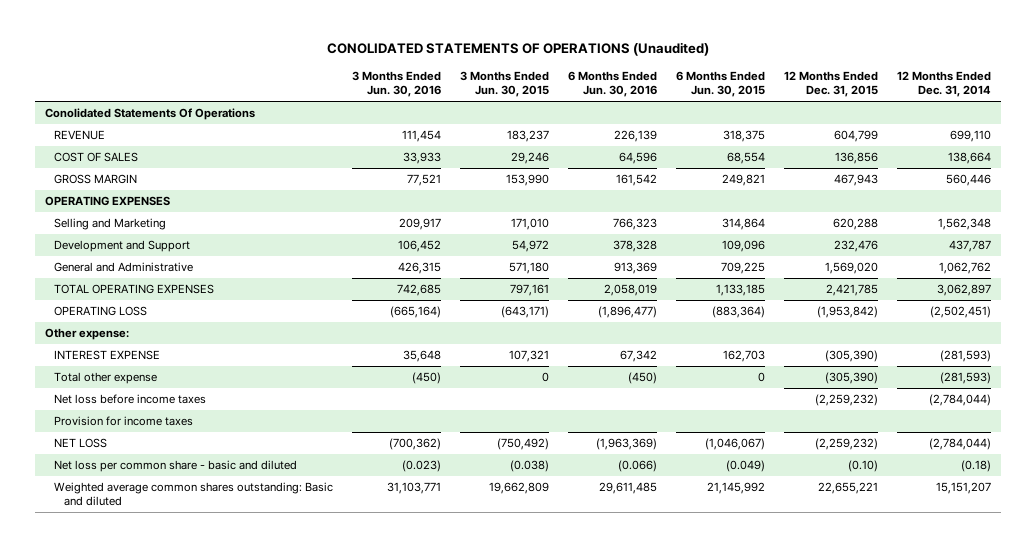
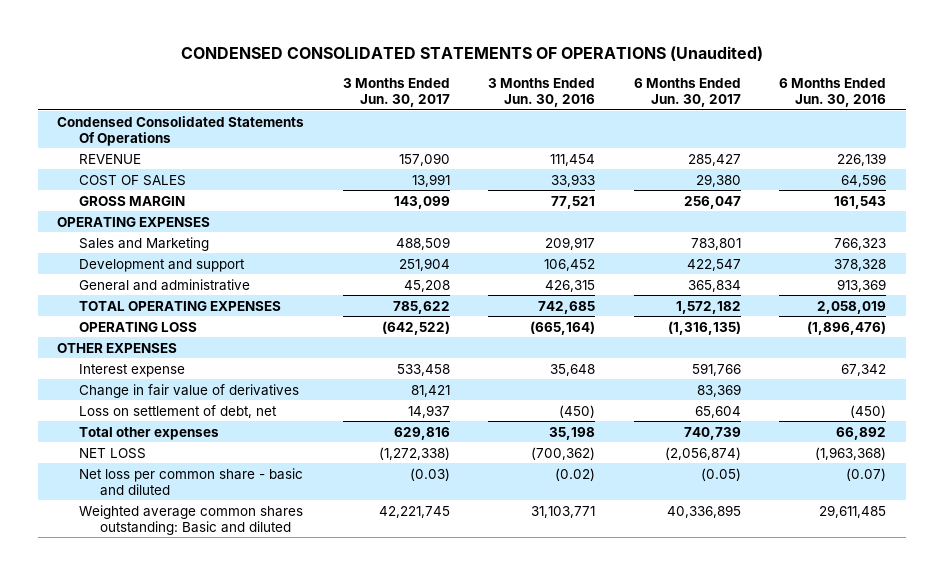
- CONOLIDATED STATEMENTS OF OPERATIONS (Unaudited)
+ CONDENSED CONSOLIDATED STATEMENTS OF OPERATIONS (Unaudited)
- | 3 Months Ended Jun. 30, 2016 | 3 Months Ended Jun. 30, 2015 | 6 Months Ended Jun. 30, 2016 | 6 Months Ended Jun. 30, 2015 | 12 Months Ended Dec. 31, 2015 | 12 Months Ended Dec. 31, 2014
+ | 3 Months Ended Jun. 30, 2017 | 3 Months Ended Jun. 30, 2016 | 6 Months Ended Jun. 30, 2017 | 6 Months Ended Jun. 30, 2016
- Conolidated Statements Of Operations
+ Condensed Consolidated Statements Of Operations
- GROSS MARGIN | 77,521 | 153,990 | 161,542 | 249,821 | 467,943 | 560,446
+ GROSS MARGIN | 143,099 | 77,521 | 256,047 | 161,543
- Selling and Marketing | 209,917 | 171,010 | 766,323 | 314,864 | 620,288 | 1,562,348
- Development and Support | 106,452 | 54,972 | 378,328 | 109,096 | 232,476 | 437,787
- General and Administrative | 426,315 | 571,180 | 913,369 | 709,225 | 1,569,020 | 1,062,762
+ Sales and Marketing | 488,509 | 209,917 | 783,801 | 766,323
+ Development and support | 251,904 | 106,452 | 422,547 | 378,328
+ General and administrative | 45,208 | 426,315 | 365,834 | 913,369
- OPERATING LOSS | (665,164) | (643,171) | (1,896,477) | (883,364) | (1,953,842) | (2,502,451)
- Other expense:
- INTEREST EXPENSE | 35,648 | 107,321 | 67,342 | 162,703 | (305,390) | (281,593)
- Total other expense | (450) | 0 | (450) | 0 | (305,390) | (281,593)
- Net loss before income taxes | | | | | (2,259,232) | (2,784,044)
- Provision for income taxes
- NET LOSS | (700,362) | (750,492) | (1,963,369) | (1,046,067) | (2,259,232) | (2,784,044)
- Net loss per common share - basic and diluted | (0.023) | (0.038) | (0.066) | (0.049) | (0.10) | (0.18)
+ OPERATING LOSS | (642,522) | (665,164) | (1,316,135) | (1,896,476)
+ OTHER EXPENSES
+ Interest expense | 533,458 | 35,648 | 591,766 | 67,342
+ Change in fair value of derivatives | 81,421 | | 83,369 |
+ Loss on settlement of debt, net | 14,937 | (450) | 65,604 | (450)
+ Total other expenses | 629,816 | 35,198 | 740,739 | 66,892
+ NET LOSS | (1,272,338) | (700,362) | (2,056,874) | (1,963,368)
+ Net loss per common share - basic and diluted | (0.03) | (0.02) | (0.05) | (0.07)

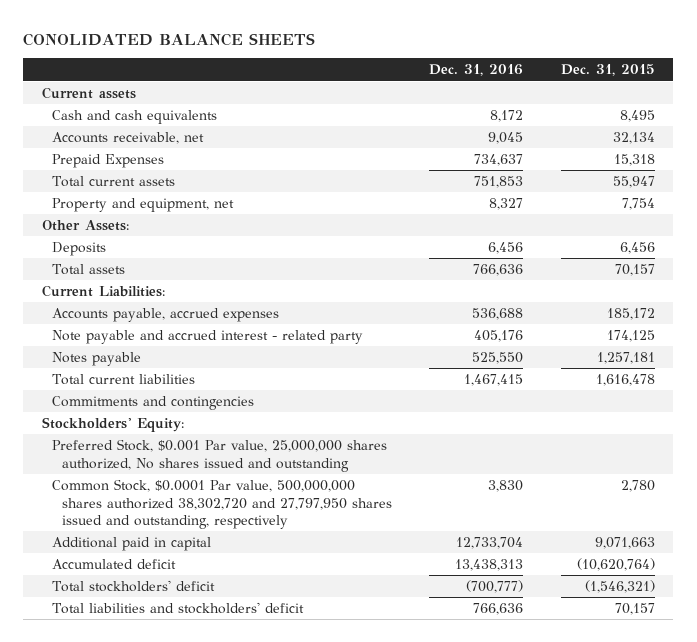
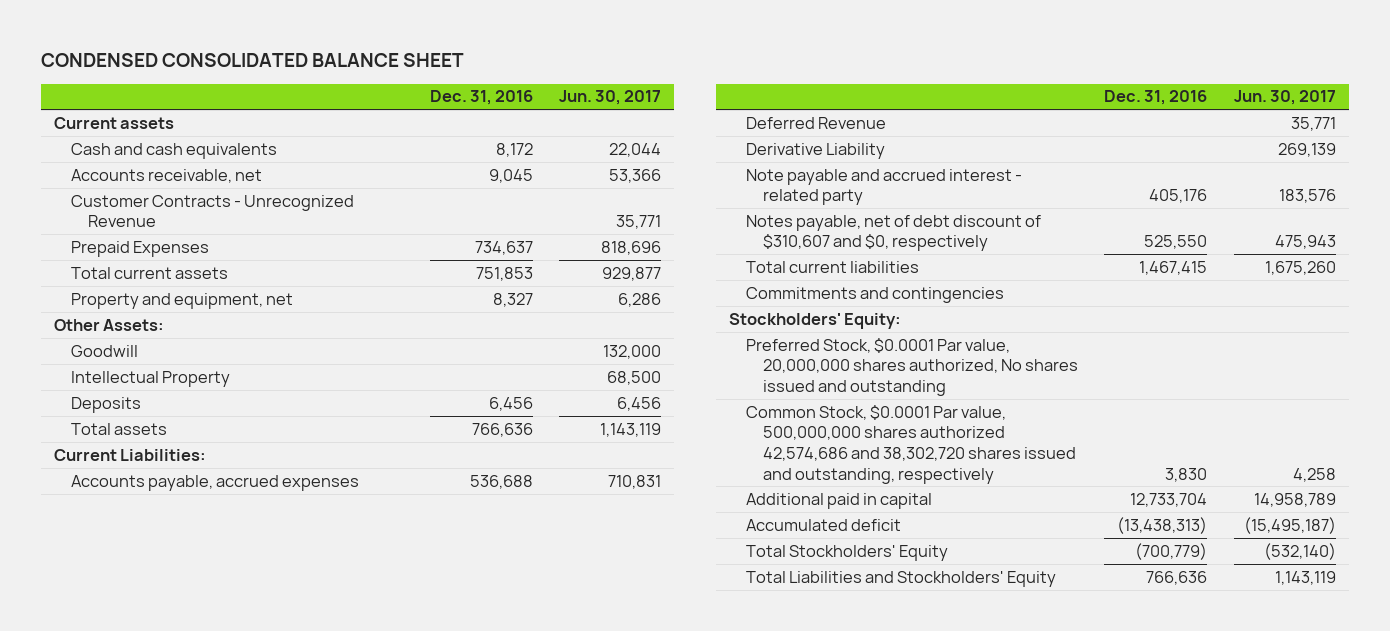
- CONOLIDATED BALANCE SHEETS
+ CONDENSED CONSOLIDATED BALANCE SHEET
- | Dec. 31, 2016 | Dec. 31, 2015
+ | Dec. 31, 2016 | Jun. 30, 2017
+ Customer Contracts - Unrecognized Revenue | | 35,771
+ Goodwill | | 132,000
+ Intellectual Property | | 68,500
+ Deferred Revenue | | 35,771
+ Derivative Liability | | 269,139
- Notes payable | 525,550 | 1,257,181
+ Notes payable, net of debt discount of $310,607 and $0, respectively | 525,550 | 475,943
- Preferred Stock, $0.001 Par value, 25,000,000 shares authorized, No shares issued and outstanding
- Common Stock, $0.0001 Par value, 500,000,000 shares authorized 38,302,720 and 27,797,950 shares issued and outstanding, respectively | 3,830 | 2,780
+ Preferred Stock, $0.0001 Par value, 20,000,000 shares authorized, No shares issued and outstanding
+ Common Stock, $0.0001 Par value, 500,000,000 shares authorized 42,574,686 and 38,302,720 shares issued and outstanding, respectively | 3,830 | 4,258
- Accumulated deficit | 13,438,313 | (10,620,764)
- Total stockholders' deficit | (700,777) | (1,546,321)
- Total liabilities and stockholders' deficit | 766,636 | 70,157
+ Accumulated deficit | (13,438,313) | (15,495,187)
+ Total Stockholders' Equity | (700,779) | (532,140)
+ Total Liabilities and Stockholders' Equity | 766,636 | 1,143,119

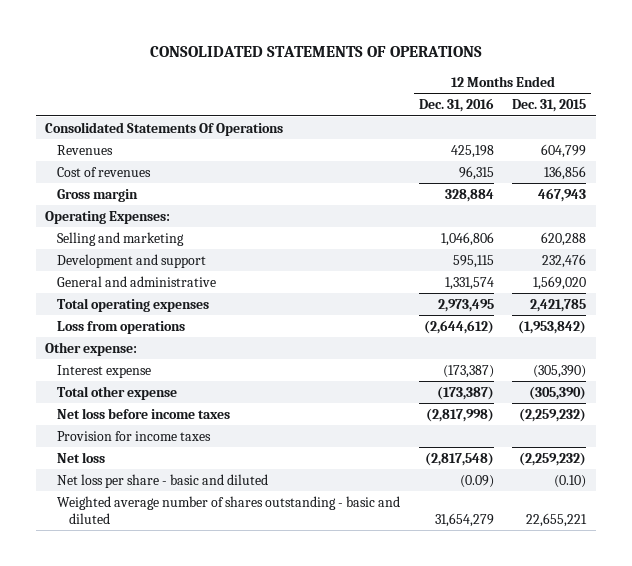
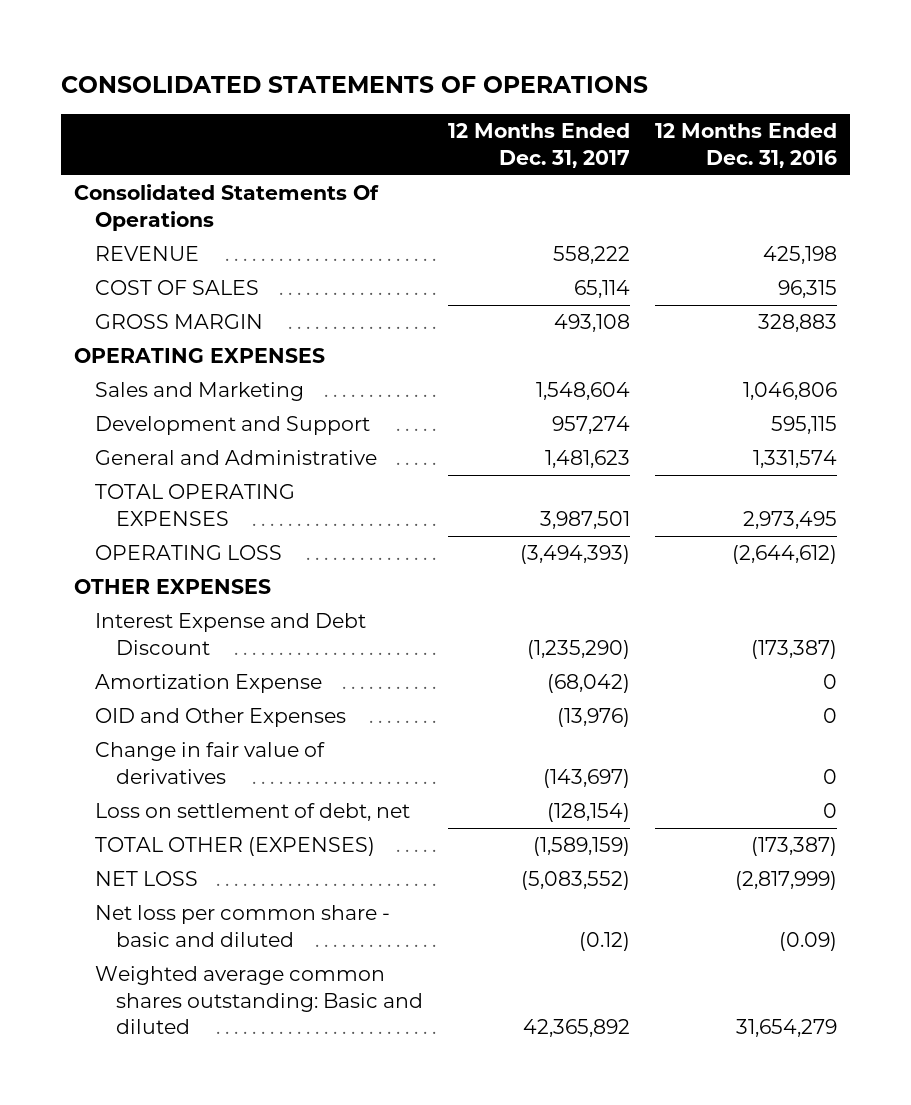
- | 12 Months Ended Dec. 31, 2016 | 12 Months Ended Dec. 31, 2015
+ | 12 Months Ended Dec. 31, 2017 | 12 Months Ended Dec. 31, 2016
- Revenues | 425,198 | 604,799
- Cost of revenues | 96,315 | 136,856
- Gross margin | 328,884 | 467,943
- Operating Expenses:
- Selling and marketing | 1,046,806 | 620,288
- Development and support | 595,115 | 232,476
- General and administrative | 1,331,574 | 1,569,020
- Total operating expenses | 2,973,495 | 2,421,785
- Loss from operations | (2,644,612) | (1,953,842)
- Other expense:
- Interest expense | (173,387) | (305,390)
- Total other expense | (173,387) | (305,390)
- Net loss before income taxes | (2,817,998) | (2,259,232)
- Provision for income taxes
- Net loss | (2,817,548) | (2,259,232)
- Net loss per share - basic and diluted | (0.09) | (0.10)
- Weighted average number of shares outstanding - basic and diluted | 31,654,279 | 22,655,221
+ REVENUE | 558,222 | 425,198
+ COST OF SALES | 65,114 | 96,315
+ GROSS MARGIN | 493,108 | 328,883
+ OPERATING EXPENSES
+ Sales and Marketing | 1,548,604 | 1,046,806
+ Development and Support | 957,274 | 595,115
+ General and Administrative | 1,481,623 | 1,331,574
+ TOTAL OPERATING EXPENSES | 3,987,501 | 2,973,495
+ OPERATING LOSS | (3,494,393) | (2,644,612)
+ OTHER EXPENSES
+ Interest Expense and Debt Discount | (1,235,290) | (173,387)
+ Amortization Expense | (68,042) | 0
+ OID and Other Expenses | (13,976) | 0
+ Change in fair value of derivatives | (143,697) | 0
+ Loss on settlement of debt, net | (128,154) | 0
+ TOTAL OTHER (EXPENSES) | (1,589,159) | (173,387)
+ NET LOSS | (5,083,552) | (2,817,999)
+ Net loss per common share - basic and diluted | (0.12) | (0.09)
+ Weighted average common shares outstanding: Basic and diluted | 42,365,892 | 31,654,279

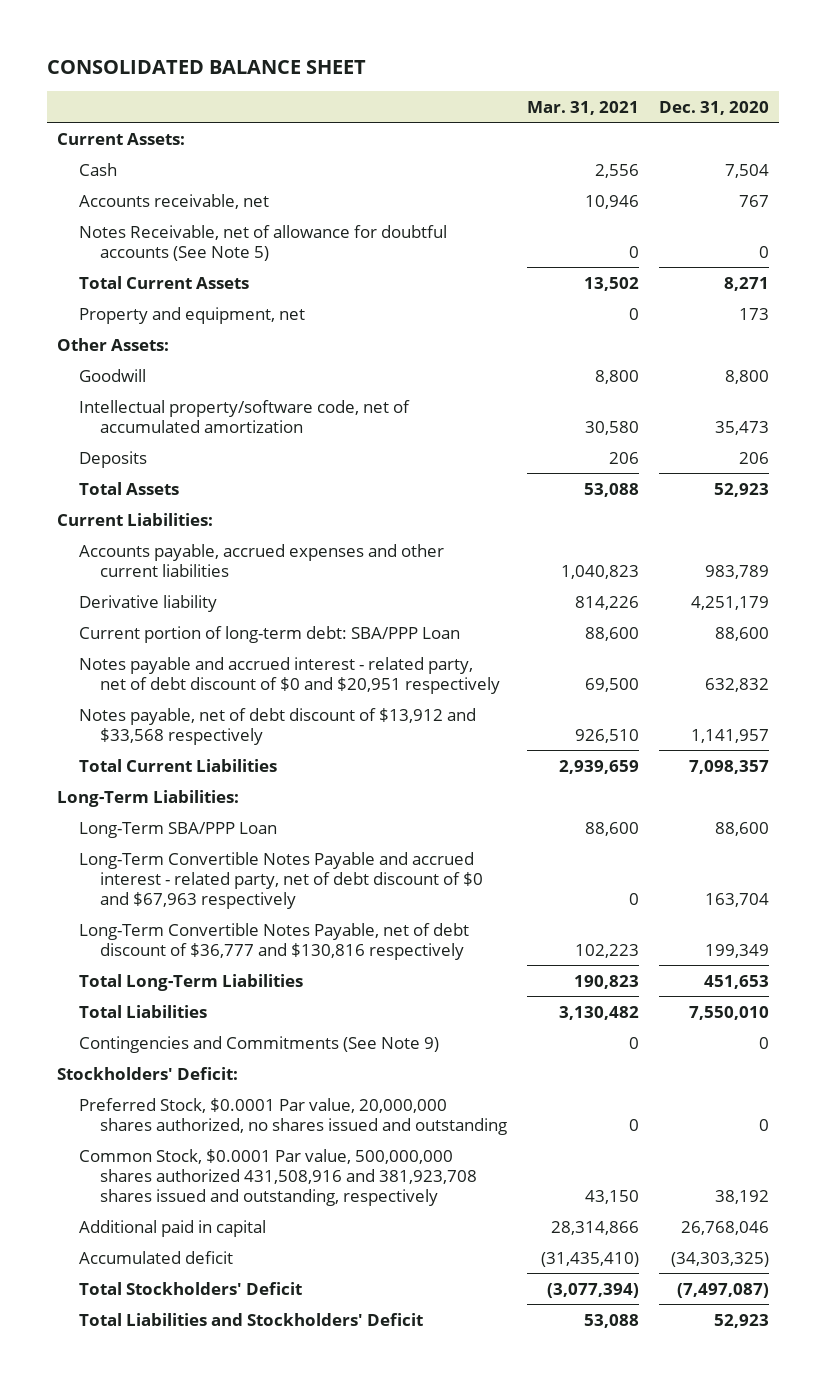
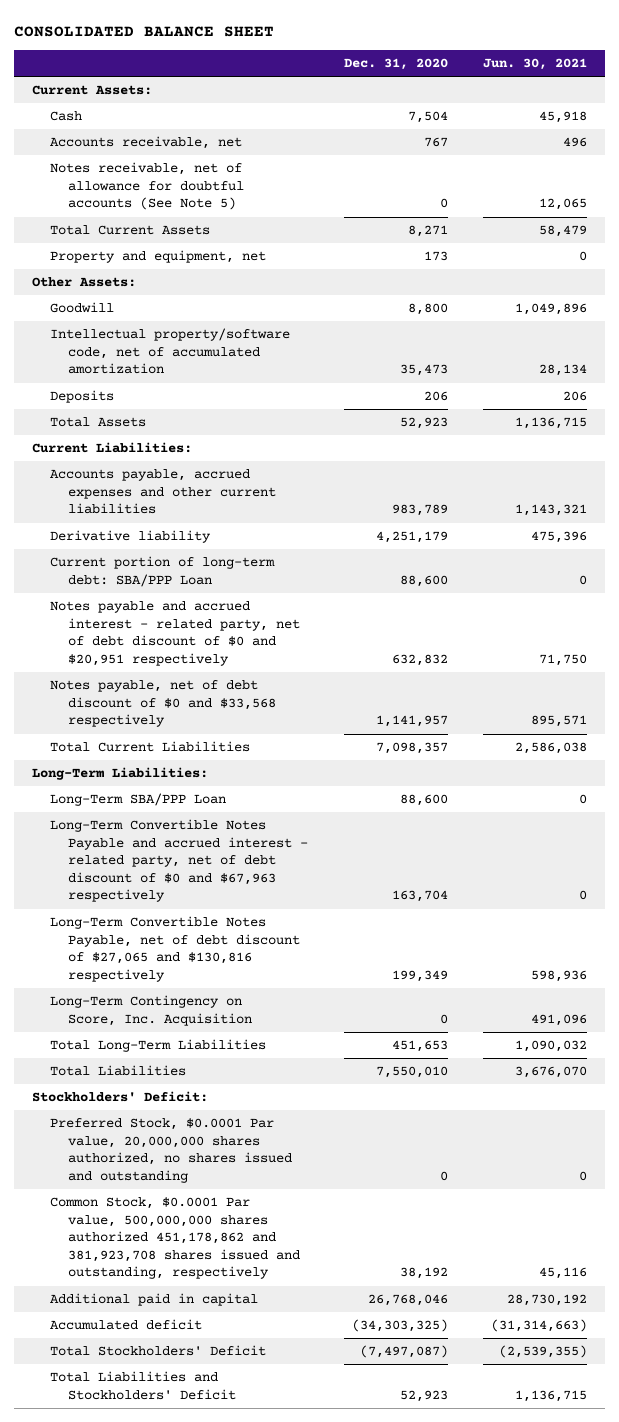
- | Mar. 31, 2021 | Dec. 31, 2020
+ | Dec. 31, 2020 | Jun. 30, 2021
- Notes Receivable, net of allowance for doubtful accounts (See Note 5) | 0 | 0
+ Notes receivable, net of allowance for doubtful accounts (See Note 5) | 0 | 12,065
- Notes payable, net of debt discount of $13,912 and $33,568 respectively | 926,510 | 1,141,957
+ Notes payable, net of debt discount of $0 and $33,568 respectively | 1,141,957 | 895,571
- Long-Term Convertible Notes Payable, net of debt discount of $36,777 and $130,816 respectively | 102,223 | 199,349
+ Long-Term Convertible Notes Payable, net of debt discount of $27,065 and $130,816 respectively | 199,349 | 598,936
+ Long-Term Contingency on Score, Inc. Acquisition | 0 | 491,096
- Contingencies and Commitments (See Note 9) | 0 | 0
- Common Stock, $0.0001 Par value, 500,000,000 shares authorized 431,508,916 and 381,923,708 shares issued and outstanding, respectively | 43,150 | 38,192
+ Common Stock, $0.0001 Par value, 500,000,000 shares authorized 451,178,862 and 381,923,708 shares issued and outstanding, respectively | 38,192 | 45,116

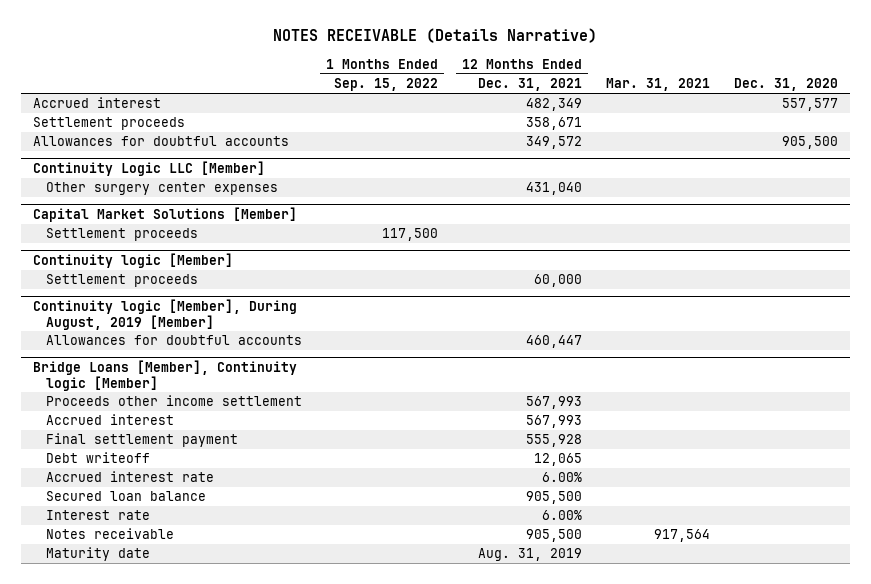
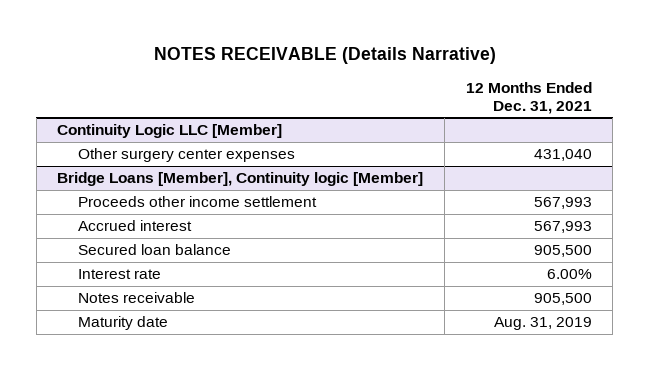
- | 1 Months Ended Sep. 15, 2022 | 12 Months Ended Dec. 31, 2021 | Mar. 31, 2021 | Dec. 31, 2020
+ | 12 Months Ended Dec. 31, 2021
- Accrued interest | | 482,349 | | 557,577
- Settlement proceeds | | 358,671 | |
- Allowances for doubtful accounts | | 349,572 | | 905,500
- Capital Market Solutions [Member]
- Settlement proceeds | 117,500 | | |
- Continuity logic [Member]
- Settlement proceeds | | 60,000 | |
- Continuity logic [Member], During August, 2019 [Member]
- Allowances for doubtful accounts | | 460,447 | |
@ Bridge Loans [Member], Continuity logic [Member]
- Final settlement payment | | 555,928 | |
- Debt writeoff | | 12,065 | |
- Accrued interest rate | | 6.00% | |

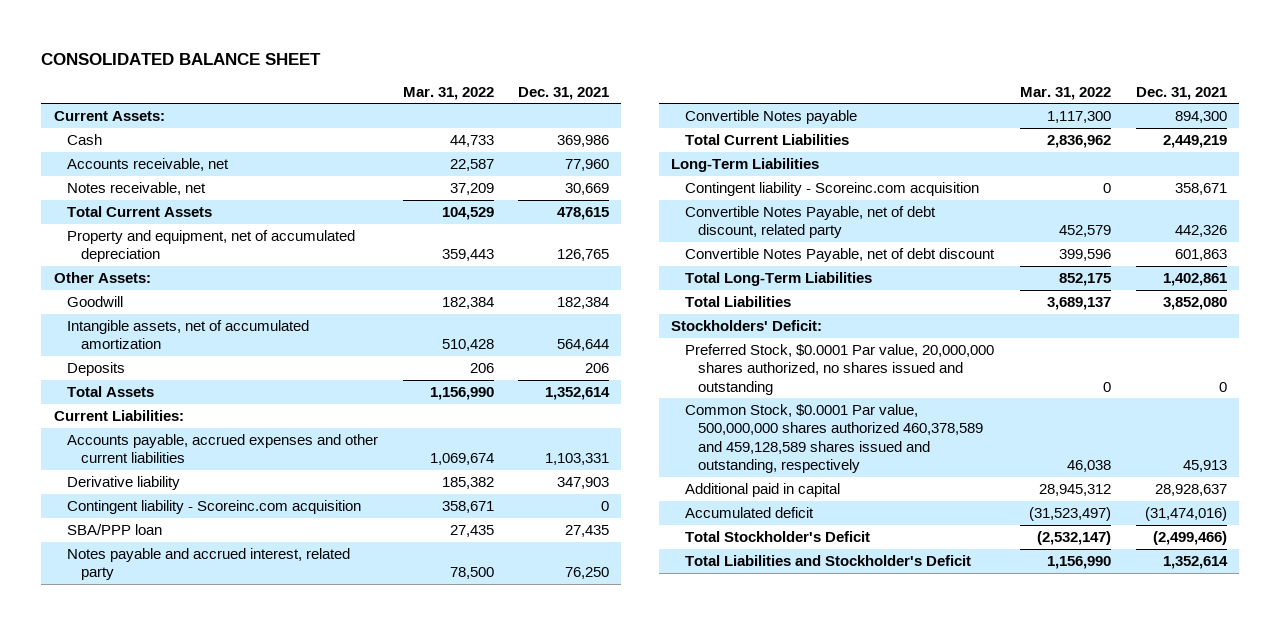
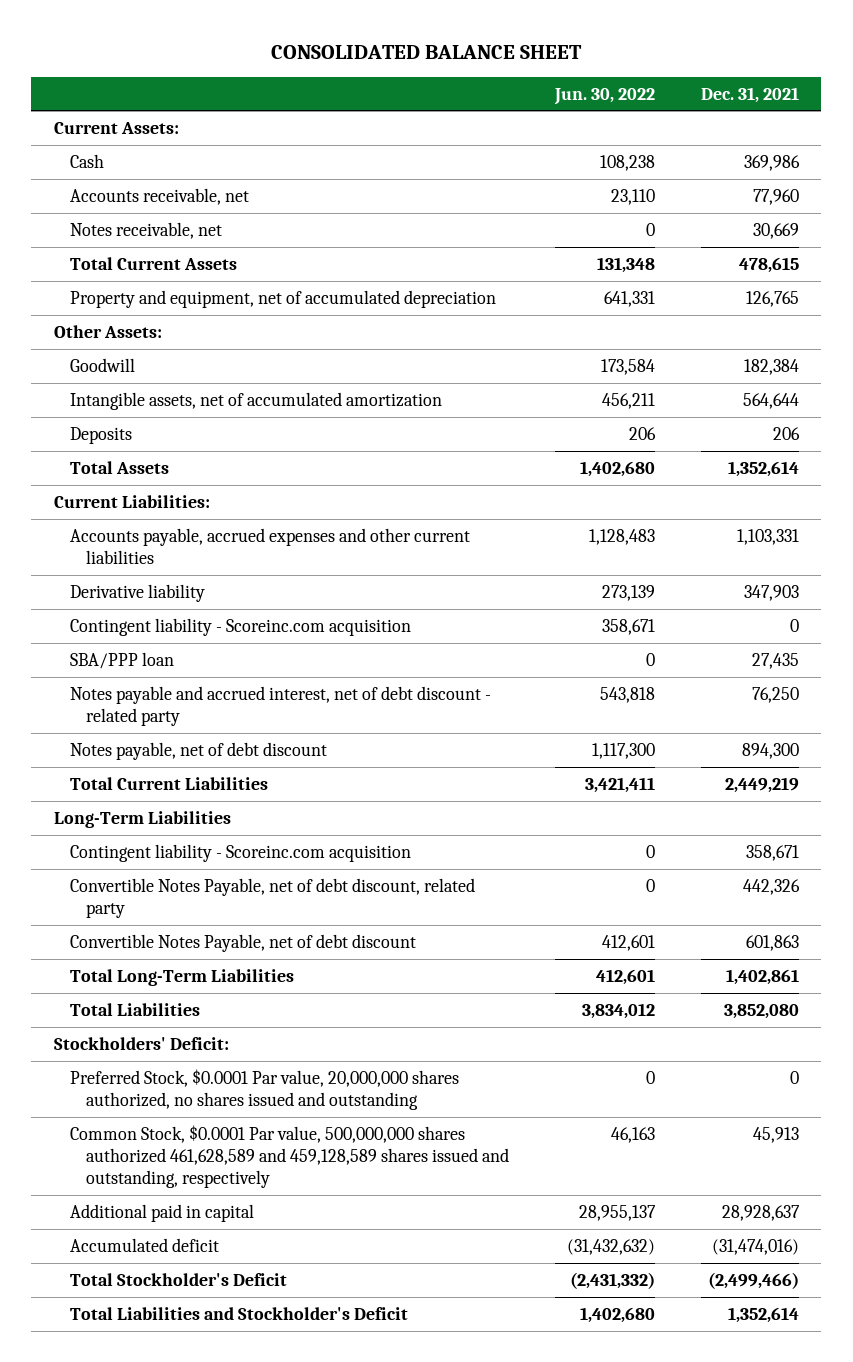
- | Mar. 31, 2022 | Dec. 31, 2021
+ | Jun. 30, 2022 | Dec. 31, 2021
- Notes payable and accrued interest, related party | 78,500 | 76,250
- Convertible Notes payable | 1,117,300 | 894,300
+ Notes payable and accrued interest, net of debt discount - related party | 543,818 | 76,250
+ Notes payable, net of debt discount | 1,117,300 | 894,300
- Common Stock, $0.0001 Par value, 500,000,000 shares authorized 460,378,589 and 459,128,589 shares issued and outstanding, respectively | 46,038 | 45,913
+ Common Stock, $0.0001 Par value, 500,000,000 shares authorized 461,628,589 and 459,128,589 shares issued and outstanding, respectively | 46,163 | 45,913

